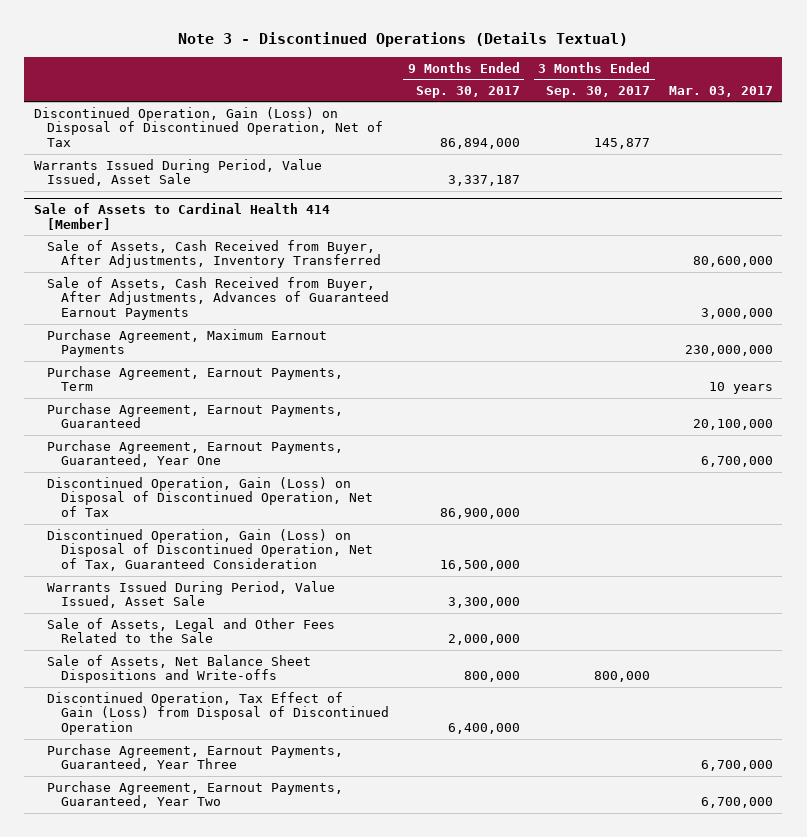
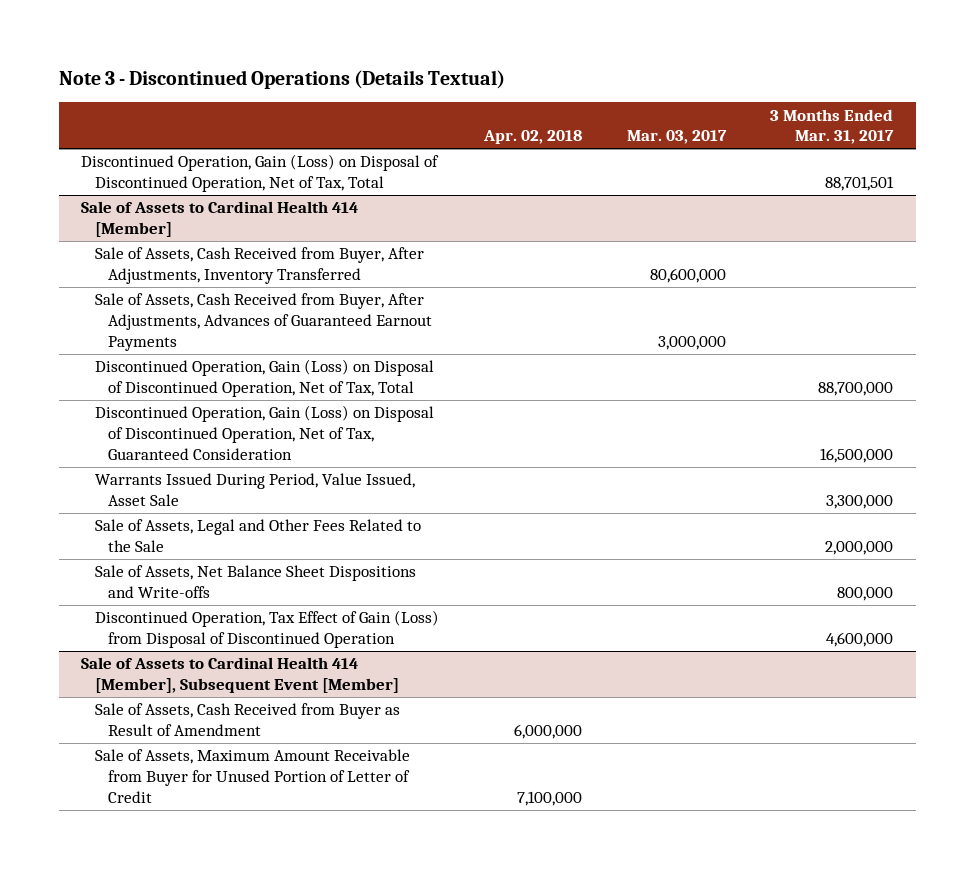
- | 9 Months Ended Sep. 30, 2017 | 3 Months Ended Sep. 30, 2017 | Mar. 03, 2017
+ | Apr. 02, 2018 | Mar. 03, 2017 | 3 Months Ended Mar. 31, 2017
- Discontinued Operation, Gain (Loss) on Disposal of Discontinued Operation, Net of Tax | 86,894,000 | 145,877 |
- Warrants Issued During Period, Value Issued, Asset Sale | 3,337,187 | |
+ Discontinued Operation, Gain (Loss) on Disposal of Discontinued Operation, Net of Tax, Total | | | 88,701,501
@ Sale of Assets to Cardinal Health 414 [Member]
- Purchase Agreement, Maximum Earnout Payments | | | 230,000,000
- Purchase Agreement, Earnout Payments, Term | | | 10 years
- Purchase Agreement, Earnout Payments, Guaranteed | | | 20,100,000
- Purchase Agreement, Earnout Payments, Guaranteed, Year One | | | 6,700,000
- Discontinued Operation, Gain (Loss) on Disposal of Discontinued Operation, Net of Tax | 86,900,000 | |
+ Discontinued Operation, Gain (Loss) on Disposal of Discontinued Operation, Net of Tax, Total | | | 88,700,000
- Purchase Agreement, Earnout Payments, Guaranteed, Year Three | | | 6,700,000
- Purchase Agreement, Earnout Payments, Guaranteed, Year Two | | | 6,700,000
+ Sale of Assets to Cardinal Health 414 [Member], Subsequent Event [Member]
+ Sale of Assets, Cash Received from Buyer as Result of Amendment | 6,000,000 | |
+ Sale of Assets, Maximum Amount Receivable from Buyer for Unused Portion of Letter of Credit | 7,100,000 | |

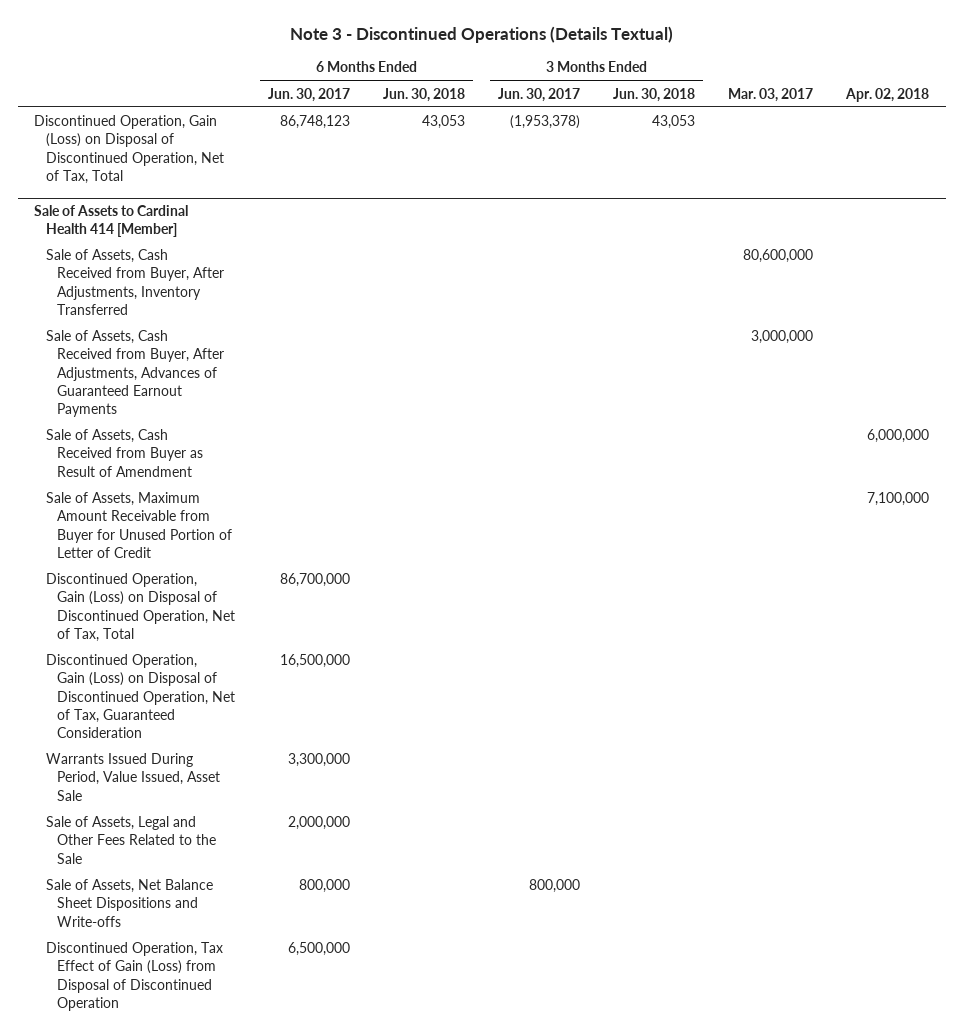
- | Apr. 02, 2018 | Mar. 03, 2017 | 3 Months Ended Mar. 31, 2017
+ | 6 Months Ended Jun. 30, 2017 | 6 Months Ended Jun. 30, 2018 | 3 Months Ended Jun. 30, 2017 | 3 Months Ended Jun. 30, 2018 | Mar. 03, 2017 | Apr. 02, 2018
@ Sale of Assets to Cardinal Health 414 [Member]
+ Sale of Assets, Cash Received from Buyer as Result of Amendment | | | | | | 6,000,000
+ Sale of Assets, Maximum Amount Receivable from Buyer for Unused Portion of Letter of Credit | | | | | | 7,100,000
- Sale of Assets to Cardinal Health 414 [Member], Subsequent Event [Member]
- Sale of Assets, Cash Received from Buyer as Result of Amendment | 6,000,000 | |
- Sale of Assets, Maximum Amount Receivable from Buyer for Unused Portion of Letter of Credit | 7,100,000 | |

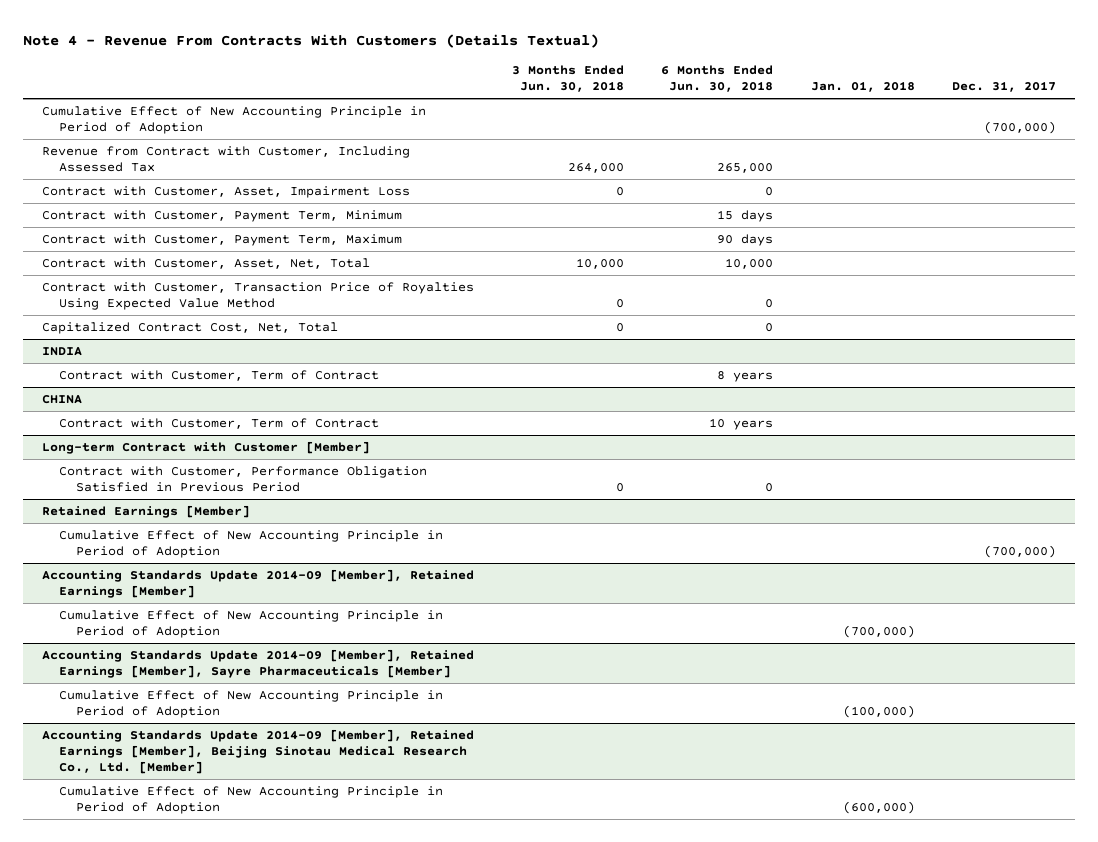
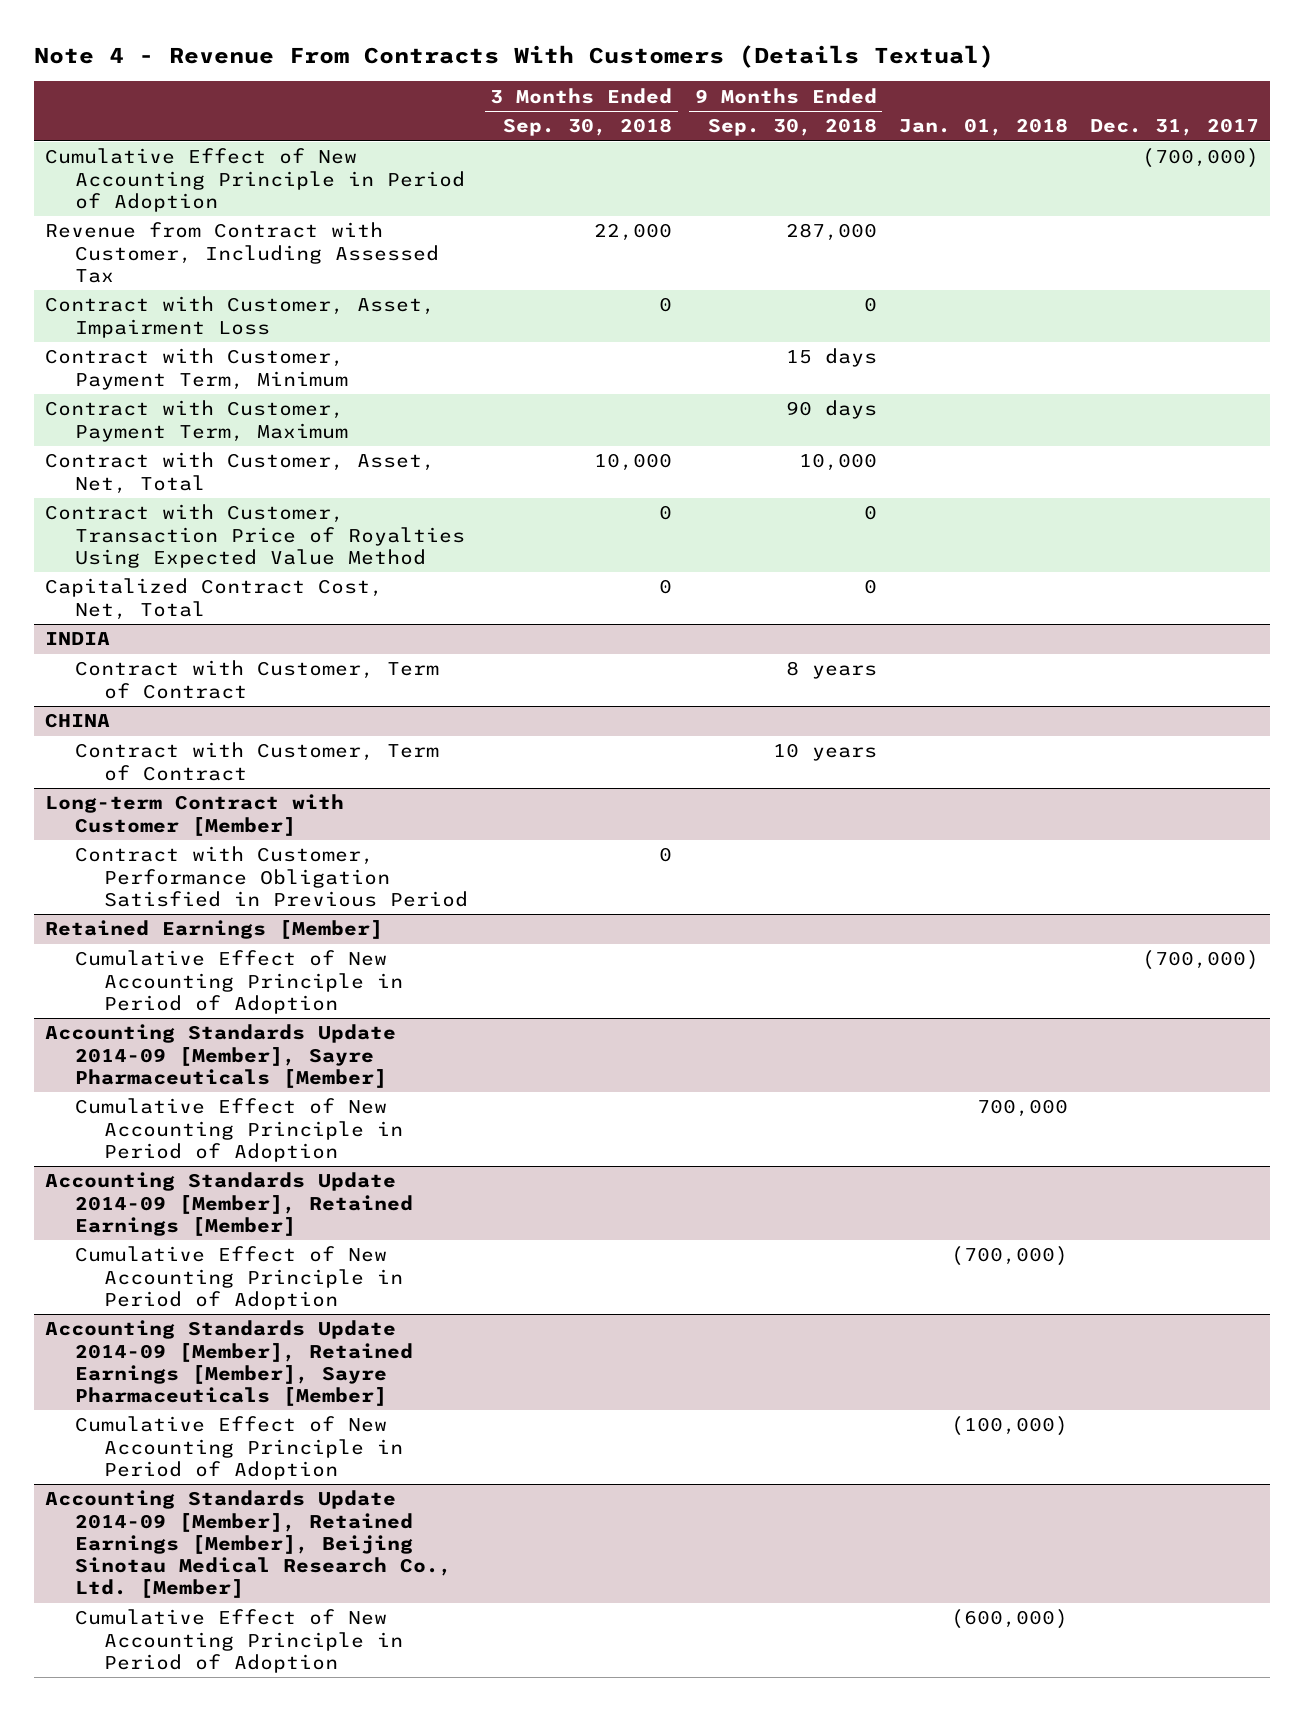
- | 3 Months Ended Jun. 30, 2018 | 6 Months Ended Jun. 30, 2018 | Jan. 01, 2018 | Dec. 31, 2017
+ | 3 Months Ended Sep. 30, 2018 | 9 Months Ended Sep. 30, 2018 | Jan. 01, 2018 | Dec. 31, 2017
+ Accounting Standards Update 2014-09 [Member], Sayre Pharmaceuticals [Member]
+ Cumulative Effect of New Accounting Principle in Period of Adoption | | | 700,000 |

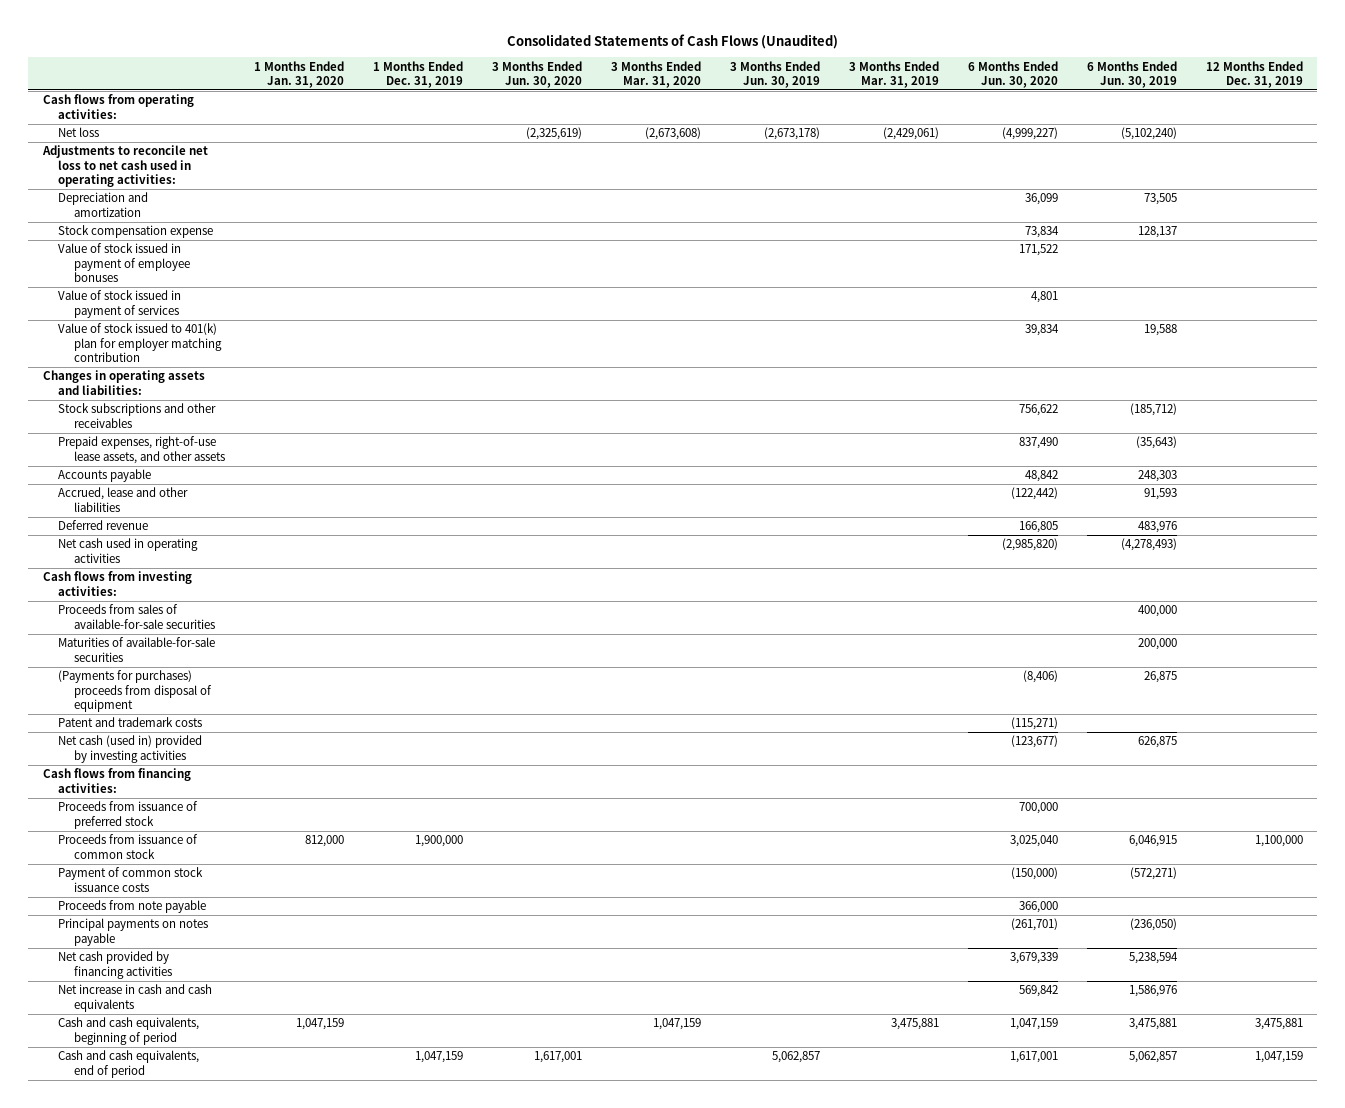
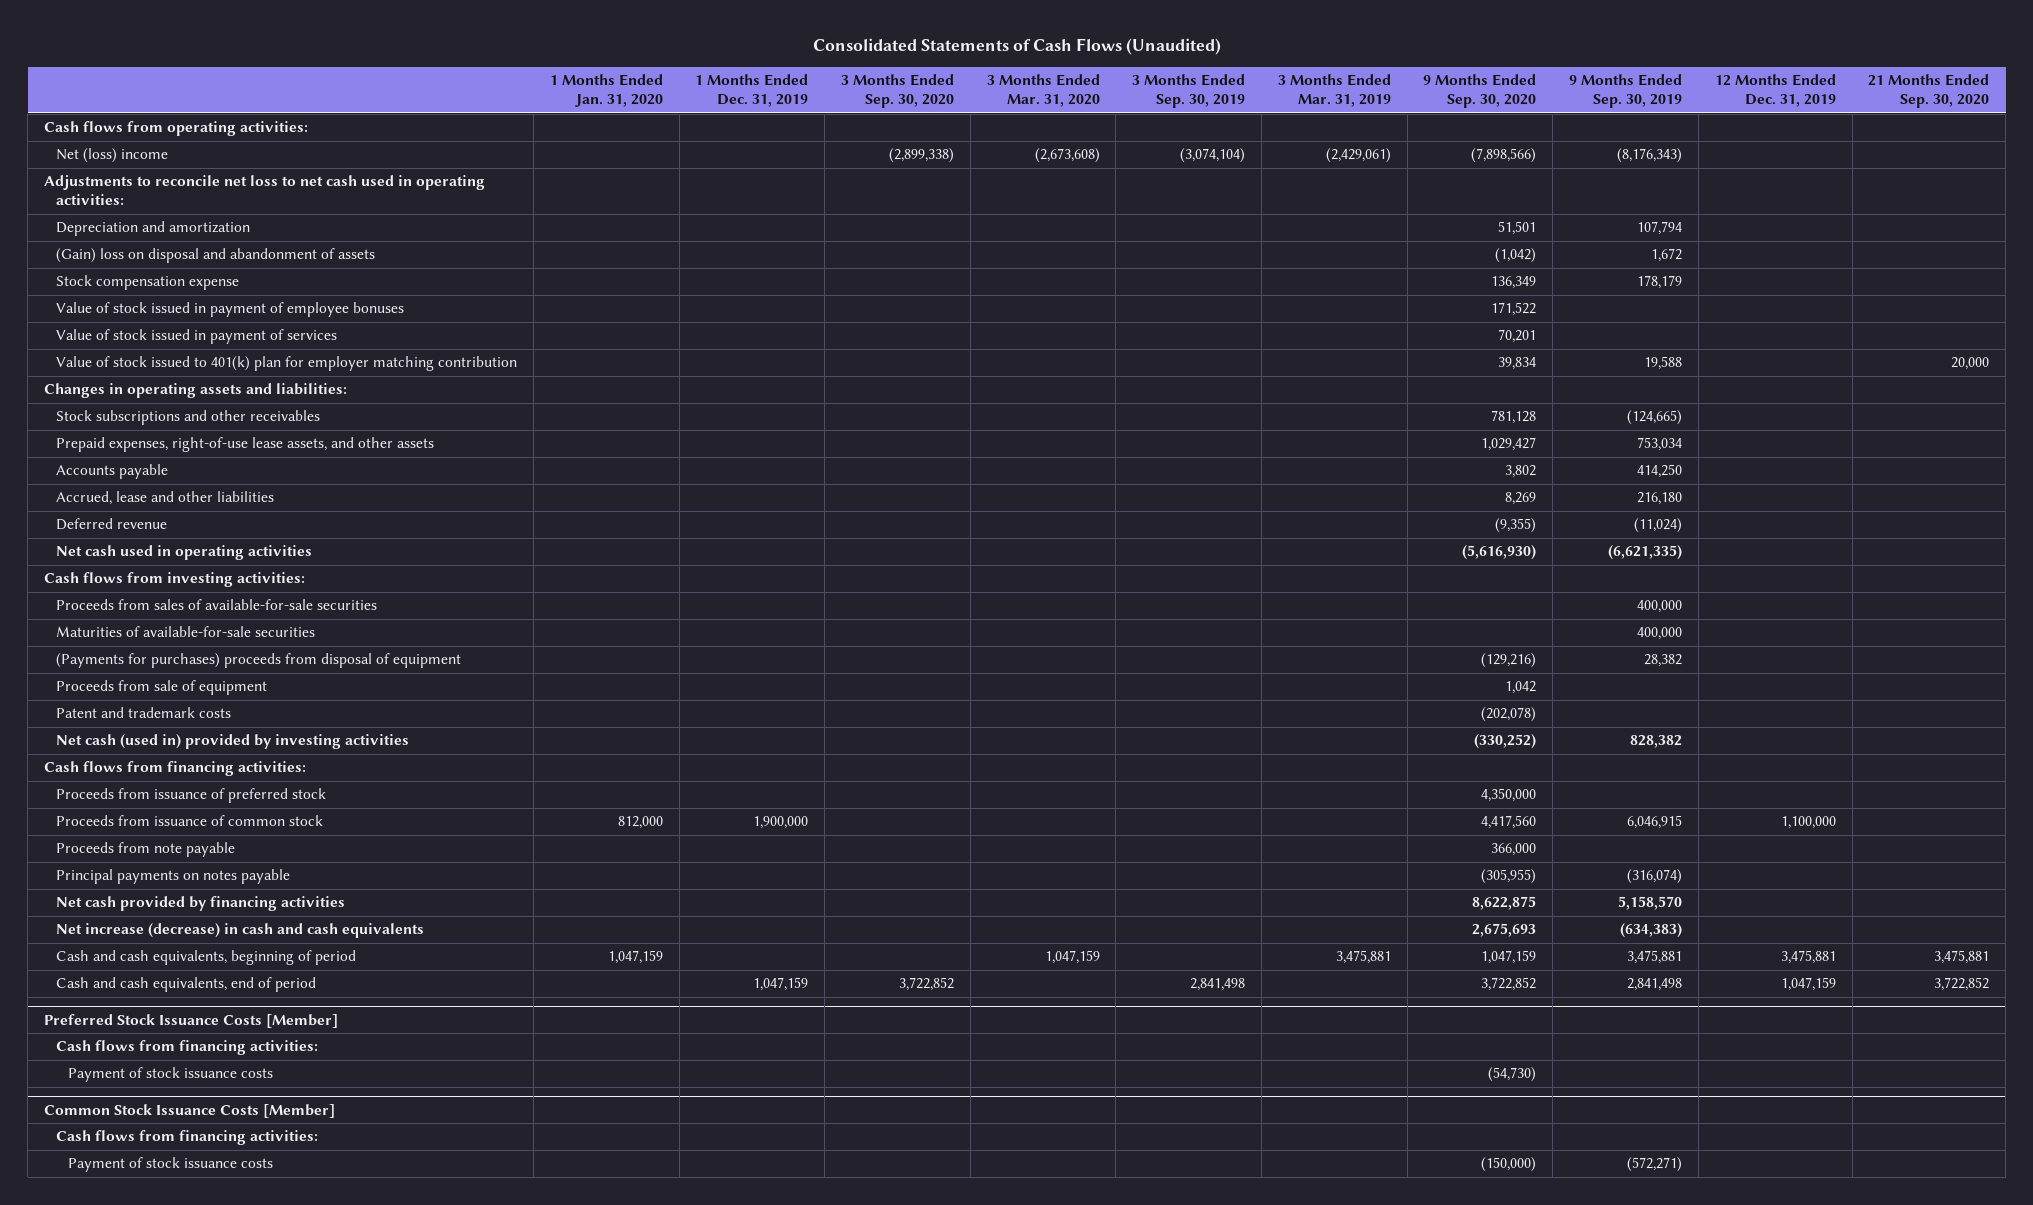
- | 1 Months Ended Jan. 31, 2020 | 1 Months Ended Dec. 31, 2019 | 3 Months Ended Jun. 30, 2020 | 3 Months Ended Mar. 31, 2020 | 3 Months Ended Jun. 30, 2019 | 3 Months Ended Mar. 31, 2019 | 6 Months Ended Jun. 30, 2020 | 6 Months Ended Jun. 30, 2019 | 12 Months Ended Dec. 31, 2019
+ | 1 Months Ended Jan. 31, 2020 | 1 Months Ended Dec. 31, 2019 | 3 Months Ended Sep. 30, 2020 | 3 Months Ended Mar. 31, 2020 | 3 Months Ended Sep. 30, 2019 | 3 Months Ended Mar. 31, 2019 | 9 Months Ended Sep. 30, 2020 | 9 Months Ended Sep. 30, 2019 | 12 Months Ended Dec. 31, 2019 | 21 Months Ended Sep. 30, 2020
- Net loss | | | (2,325,619) | (2,673,608) | (2,673,178) | (2,429,061) | (4,999,227) | (5,102,240) |
+ Net (loss) income | | | (2,899,338) | (2,673,608) | (3,074,104) | (2,429,061) | (7,898,566) | (8,176,343) | |
+ (Gain) loss on disposal and abandonment of assets | | | | | | | (1,042) | 1,672 | |
+ Proceeds from sale of equipment | | | | | | | 1,042 | | |
- Payment of common stock issuance costs | | | | | | | (150,000) | (572,271) |
- Net increase in cash and cash equivalents | | | | | | | 569,842 | 1,586,976 |
+ Net increase (decrease) in cash and cash equivalents | | | | | | | 2,675,693 | (634,383) | |
+ Preferred Stock Issuance Costs [Member]
+ Cash flows from financing activities:
+ Payment of stock issuance costs | | | | | | | (54,730) | | |
+ Common Stock Issuance Costs [Member]
+ Cash flows from financing activities:
+ Payment of stock issuance costs | | | | | | | (150,000) | (572,271) | |

